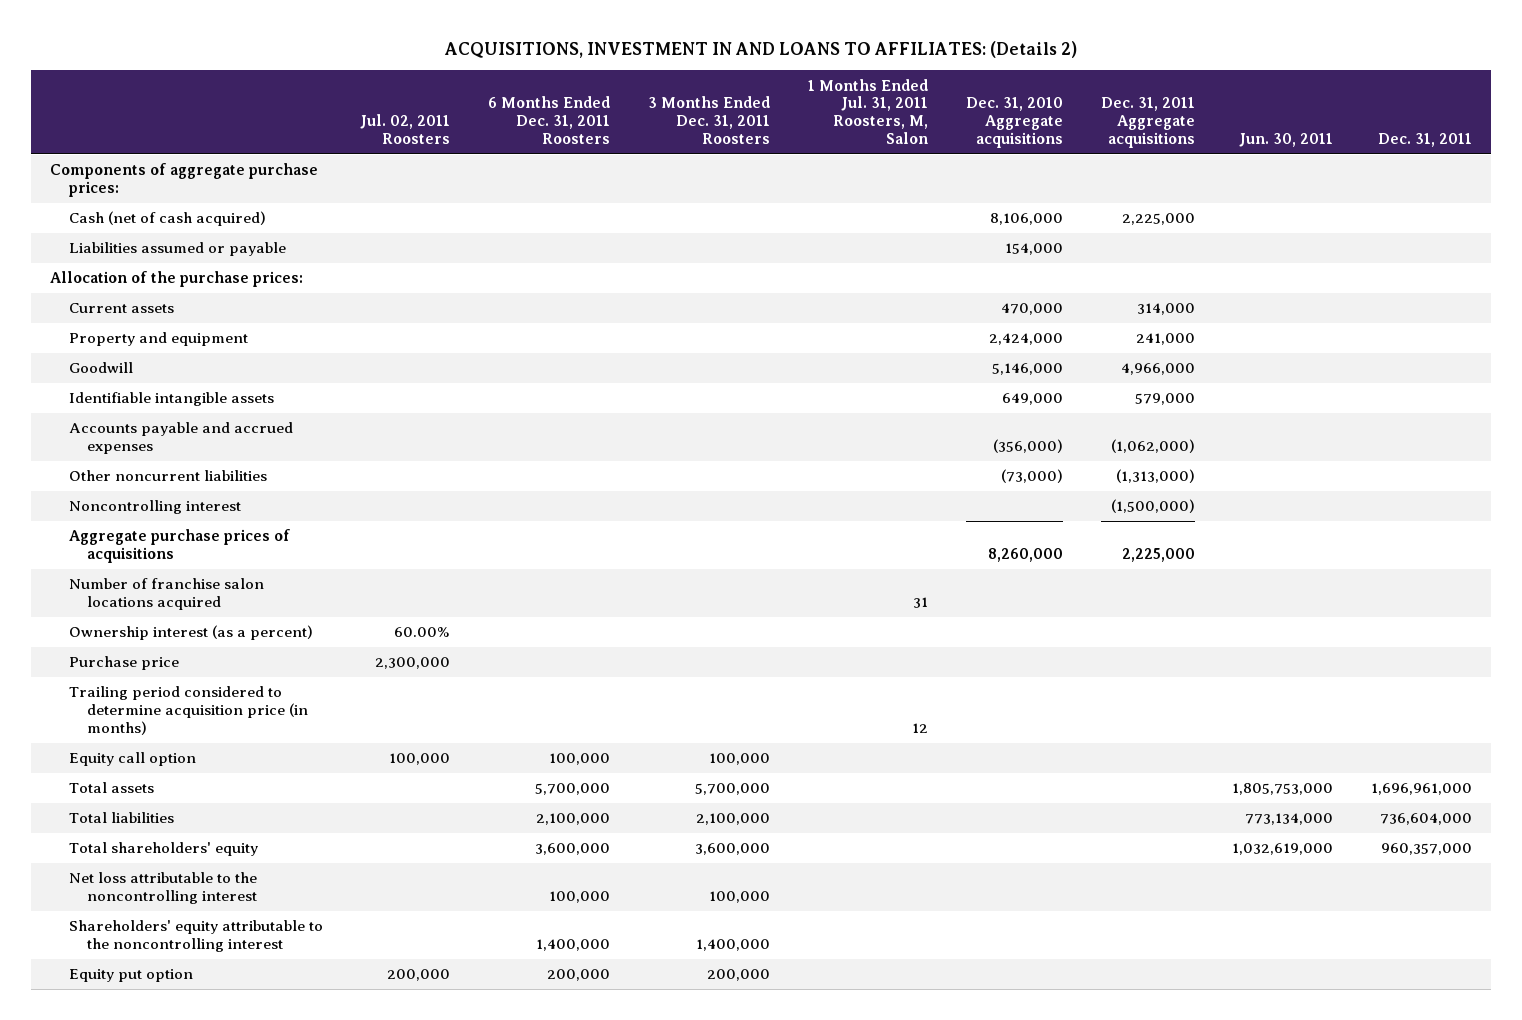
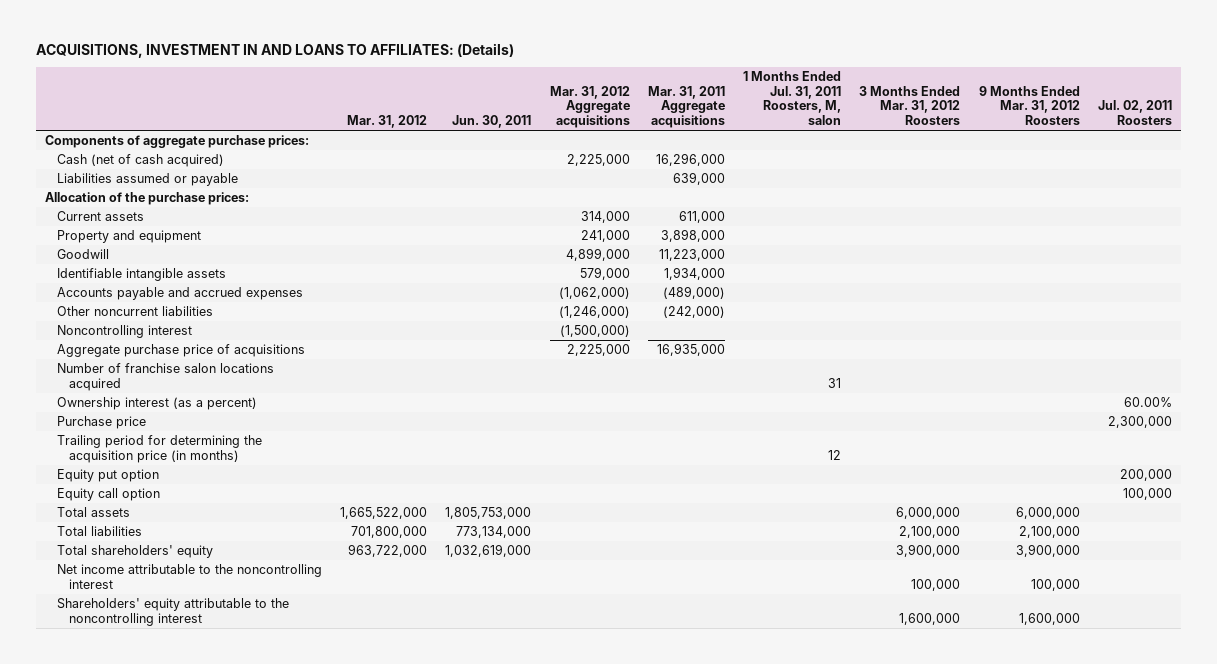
- ACQUISITIONS, INVESTMENT IN AND LOANS TO AFFILIATES: (Details 2)
+ ACQUISITIONS, INVESTMENT IN AND LOANS TO AFFILIATES: (Details)
- | Jul. 02, 2011 Roosters | 6 Months Ended Dec. 31, 2011 Roosters | 3 Months Ended Dec. 31, 2011 Roosters | 1 Months Ended Jul. 31, 2011 Roosters, M, Salon | Dec. 31, 2010 Aggregate acquisitions | Dec. 31, 2011 Aggregate acquisitions | Jun. 30, 2011 | Dec. 31, 2011
+ | Mar. 31, 2012 | Jun. 30, 2011 | Mar. 31, 2012 Aggregate acquisitions | Mar. 31, 2011 Aggregate acquisitions | 1 Months Ended Jul. 31, 2011 Roosters, M, salon | 3 Months Ended Mar. 31, 2012 Roosters | 9 Months Ended Mar. 31, 2012 Roosters | Jul. 02, 2011 Roosters
- Aggregate purchase prices of acquisitions | | | | | 8,260,000 | 2,225,000 | |
+ Aggregate purchase price of acquisitions | | | 2,225,000 | 16,935,000 | | | |
- Trailing period considered to determine acquisition price (in months) | | | | 12 | | | |
+ Trailing period for determining the acquisition price (in months) | | | | | 12 | | |
moved up: Equity put option | | | | | | | | 200,000
- Net loss attributable to the noncontrolling interest | | 100,000 | 100,000 | | | | |
+ Net income attributable to the noncontrolling interest | | | | | | 100,000 | 100,000 |

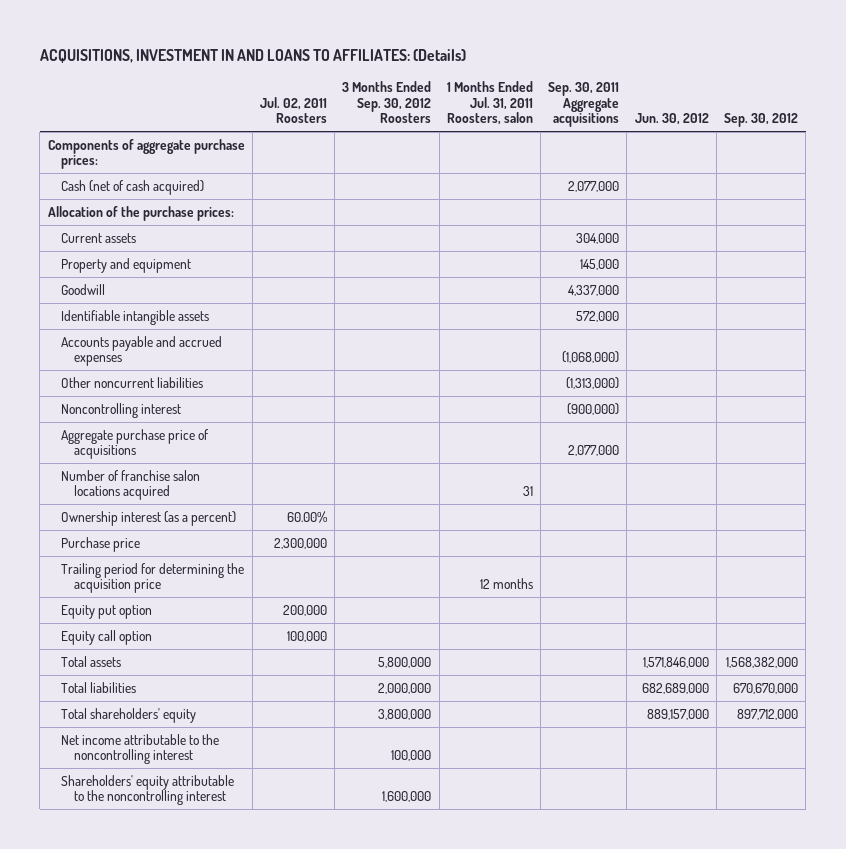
- | Mar. 31, 2012 | Jun. 30, 2011 | Mar. 31, 2012 Aggregate acquisitions | Mar. 31, 2011 Aggregate acquisitions | 1 Months Ended Jul. 31, 2011 Roosters, M, salon | 3 Months Ended Mar. 31, 2012 Roosters | 9 Months Ended Mar. 31, 2012 Roosters | Jul. 02, 2011 Roosters
+ | Jul. 02, 2011 Roosters | 3 Months Ended Sep. 30, 2012 Roosters | 1 Months Ended Jul. 31, 2011 Roosters, salon | Sep. 30, 2011 Aggregate acquisitions | Jun. 30, 2012 | Sep. 30, 2012
- Liabilities assumed or payable | | | | 639,000 | | | |
- Trailing period for determining the acquisition price (in months) | | | | | 12 | | |
+ Trailing period for determining the acquisition price | | | 12 months | | |

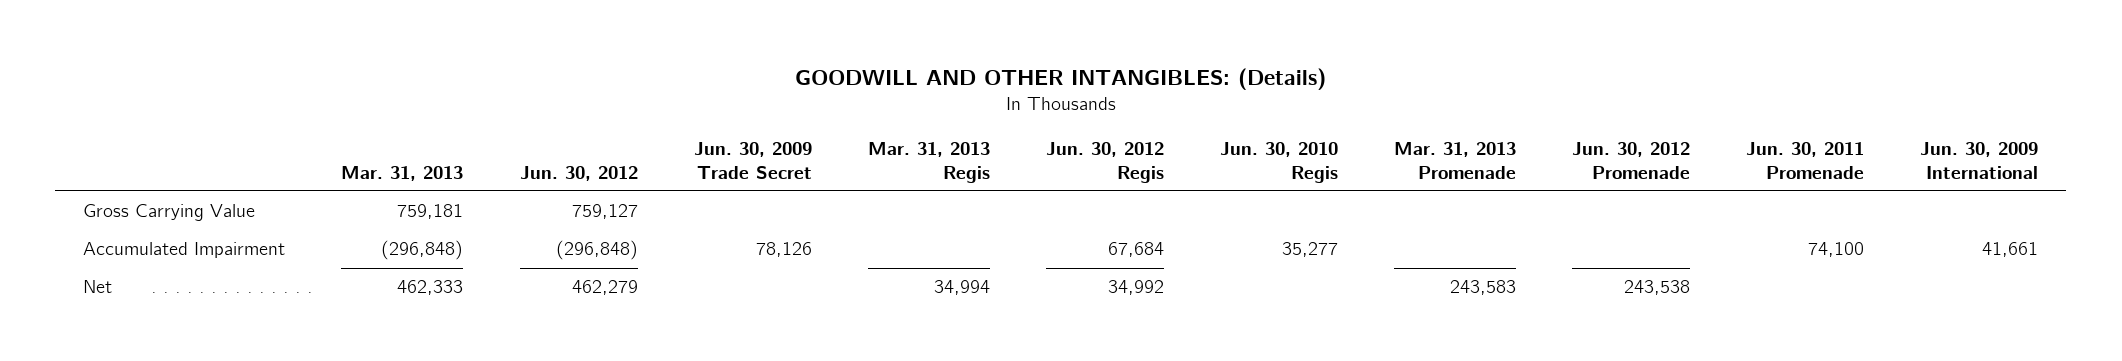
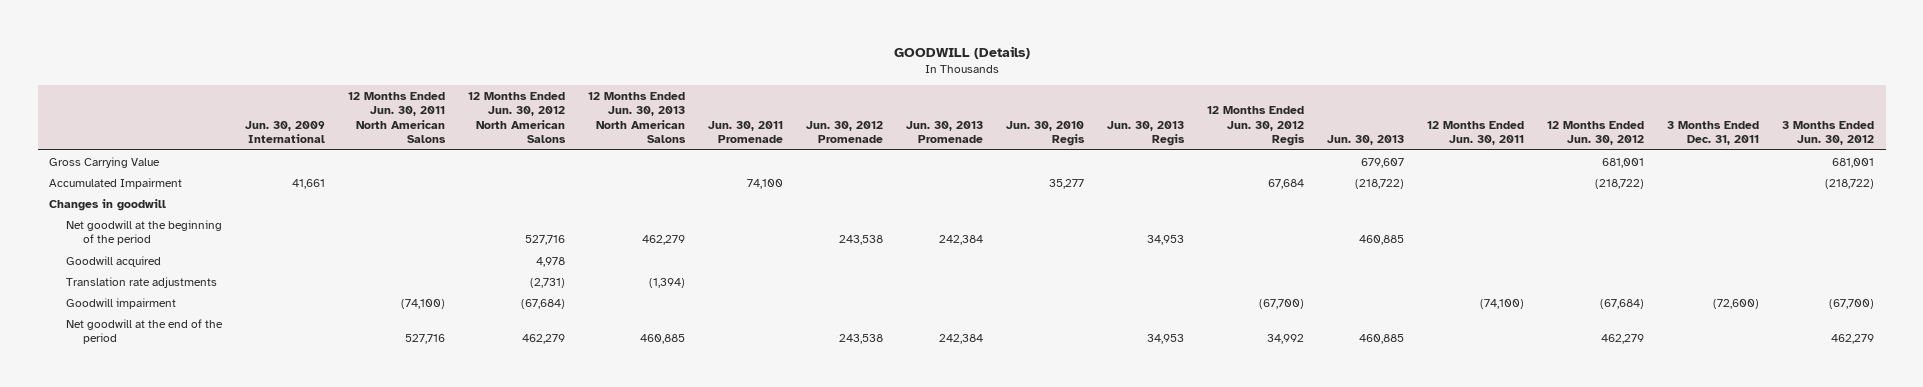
- GOODWILL AND OTHER INTANGIBLES: (Details)
+ GOODWILL (Details)
- | Mar. 31, 2013 | Jun. 30, 2012 | Jun. 30, 2009 Trade Secret | Mar. 31, 2013 Regis | Jun. 30, 2012 Regis | Jun. 30, 2010 Regis | Mar. 31, 2013 Promenade | Jun. 30, 2012 Promenade | Jun. 30, 2011 Promenade | Jun. 30, 2009 International
+ | Jun. 30, 2009 International | 12 Months Ended Jun. 30, 2011 North American Salons | 12 Months Ended Jun. 30, 2012 North American Salons | 12 Months Ended Jun. 30, 2013 North American Salons | Jun. 30, 2011 Promenade | Jun. 30, 2012 Promenade | Jun. 30, 2013 Promenade | Jun. 30, 2010 Regis | Jun. 30, 2013 Regis | 12 Months Ended Jun. 30, 2012 Regis | Jun. 30, 2013 | 12 Months Ended Jun. 30, 2011 | 12 Months Ended Jun. 30, 2012 | 3 Months Ended Dec. 31, 2011 | 3 Months Ended Jun. 30, 2012
- Net | 462,333 | 462,279 | | 34,994 | 34,992 | | 243,583 | 243,538 | |
+ Changes in goodwill
+ Net goodwill at the beginning of the period | | | 527,716 | 462,279 | | 243,538 | 242,384 | | 34,953 | | 460,885 | | | |
+ Goodwill acquired | | | 4,978 | | | | | | | | | | | |
+ Translation rate adjustments | | | (2,731) | (1,394) | | | | | | | | | | |
+ Goodwill impairment | | (74,100) | (67,684) | | | | | | | (67,700) | | (74,100) | (67,684) | (72,600) | (67,700)
+ Net goodwill at the end of the period | | 527,716 | 462,279 | 460,885 | | 243,538 | 242,384 | | 34,953 | 34,992 | 460,885 | | 462,279 | | 462,279

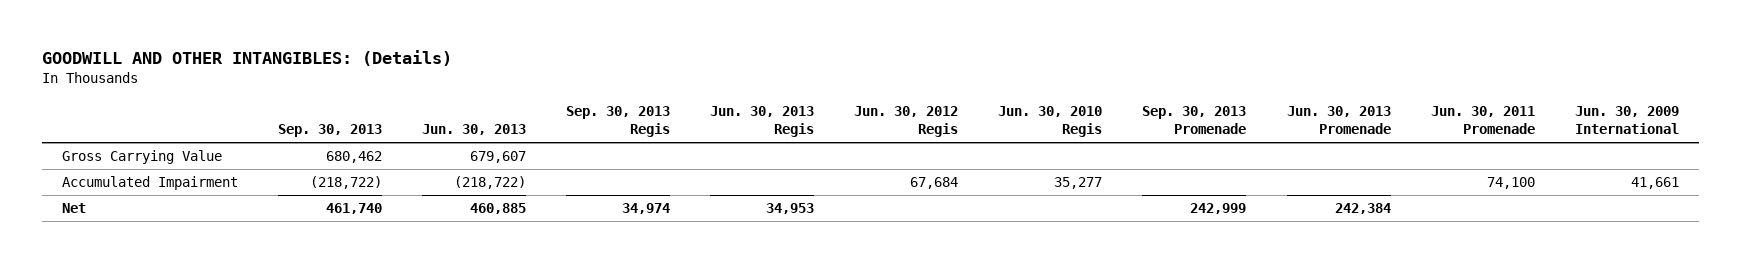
- GOODWILL (Details)
+ GOODWILL AND OTHER INTANGIBLES: (Details)
- | Jun. 30, 2009 International | 12 Months Ended Jun. 30, 2011 North American Salons | 12 Months Ended Jun. 30, 2012 North American Salons | 12 Months Ended Jun. 30, 2013 North American Salons | Jun. 30, 2011 Promenade | Jun. 30, 2012 Promenade | Jun. 30, 2013 Promenade | Jun. 30, 2010 Regis | Jun. 30, 2013 Regis | 12 Months Ended Jun. 30, 2012 Regis | Jun. 30, 2013 | 12 Months Ended Jun. 30, 2011 | 12 Months Ended Jun. 30, 2012 | 3 Months Ended Dec. 31, 2011 | 3 Months Ended Jun. 30, 2012
+ | Sep. 30, 2013 | Jun. 30, 2013 | Sep. 30, 2013 Regis | Jun. 30, 2013 Regis | Jun. 30, 2012 Regis | Jun. 30, 2010 Regis | Sep. 30, 2013 Promenade | Jun. 30, 2013 Promenade | Jun. 30, 2011 Promenade | Jun. 30, 2009 International
- Changes in goodwill
- Net goodwill at the beginning of the period | | | 527,716 | 462,279 | | 243,538 | 242,384 | | 34,953 | | 460,885 | | | |
- Goodwill acquired | | | 4,978 | | | | | | | | | | | |
- Translation rate adjustments | | | (2,731) | (1,394) | | | | | | | | | | |
- Goodwill impairment | | (74,100) | (67,684) | | | | | | | (67,700) | | (74,100) | (67,684) | (72,600) | (67,700)
- Net goodwill at the end of the period | | 527,716 | 462,279 | 460,885 | | 243,538 | 242,384 | | 34,953 | 34,992 | 460,885 | | 462,279 | | 462,279
+ Net | 461,740 | 460,885 | 34,974 | 34,953 | | | 242,999 | 242,384 | |

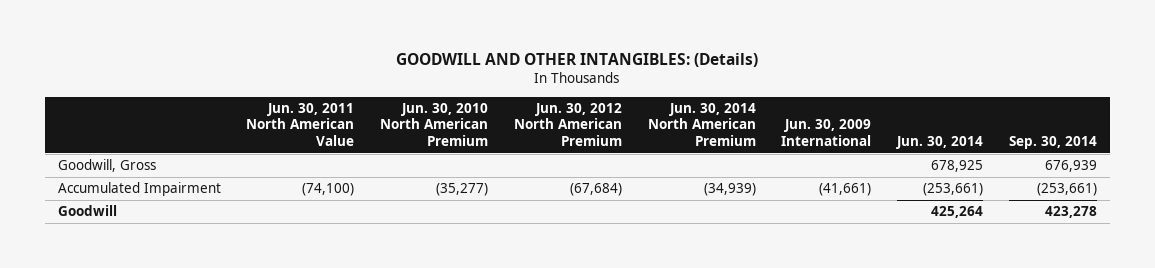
- | Sep. 30, 2013 | Jun. 30, 2013 | Sep. 30, 2013 Regis | Jun. 30, 2013 Regis | Jun. 30, 2012 Regis | Jun. 30, 2010 Regis | Sep. 30, 2013 Promenade | Jun. 30, 2013 Promenade | Jun. 30, 2011 Promenade | Jun. 30, 2009 International
+ | Jun. 30, 2011 North American Value | Jun. 30, 2010 North American Premium | Jun. 30, 2012 North American Premium | Jun. 30, 2014 North American Premium | Jun. 30, 2009 International | Jun. 30, 2014 | Sep. 30, 2014
- Gross Carrying Value | 680,462 | 679,607 | | | | | | | |
- Accumulated Impairment | (218,722) | (218,722) | | | 67,684 | 35,277 | | | 74,100 | 41,661
- Net | 461,740 | 460,885 | 34,974 | 34,953 | | | 242,999 | 242,384 | |
+ Goodwill, Gross | | | | | | 678,925 | 676,939
+ Accumulated Impairment | (74,100) | (35,277) | (67,684) | (34,939) | (41,661) | (253,661) | (253,661)
+ Goodwill | | | | | | 425,264 | 423,278

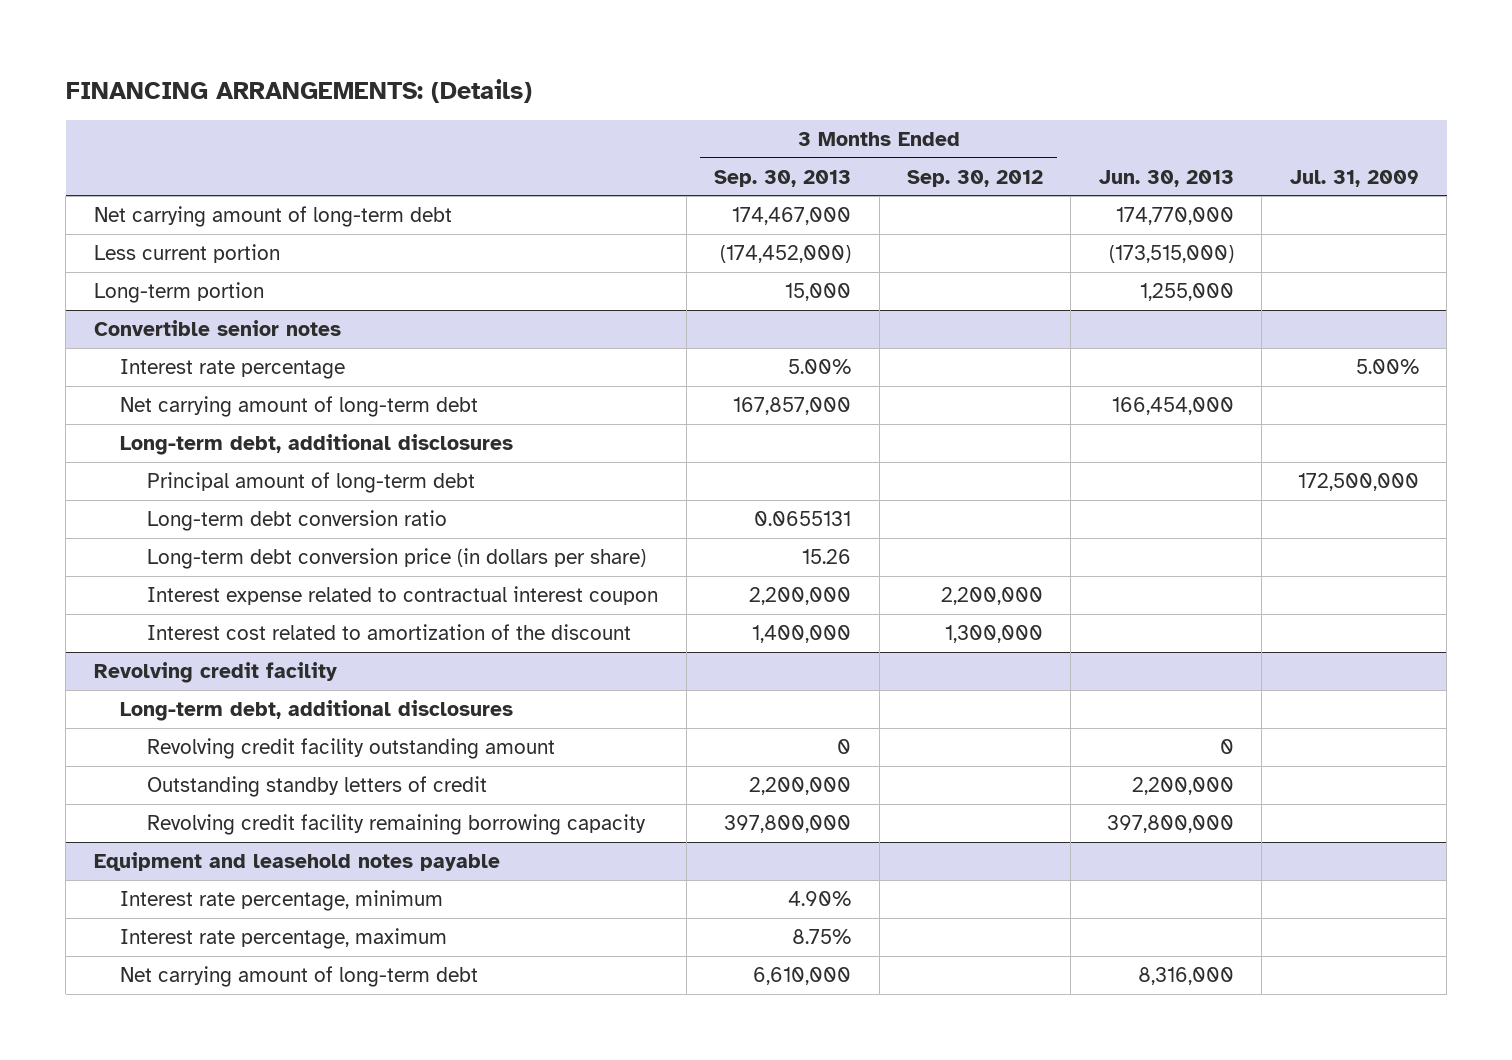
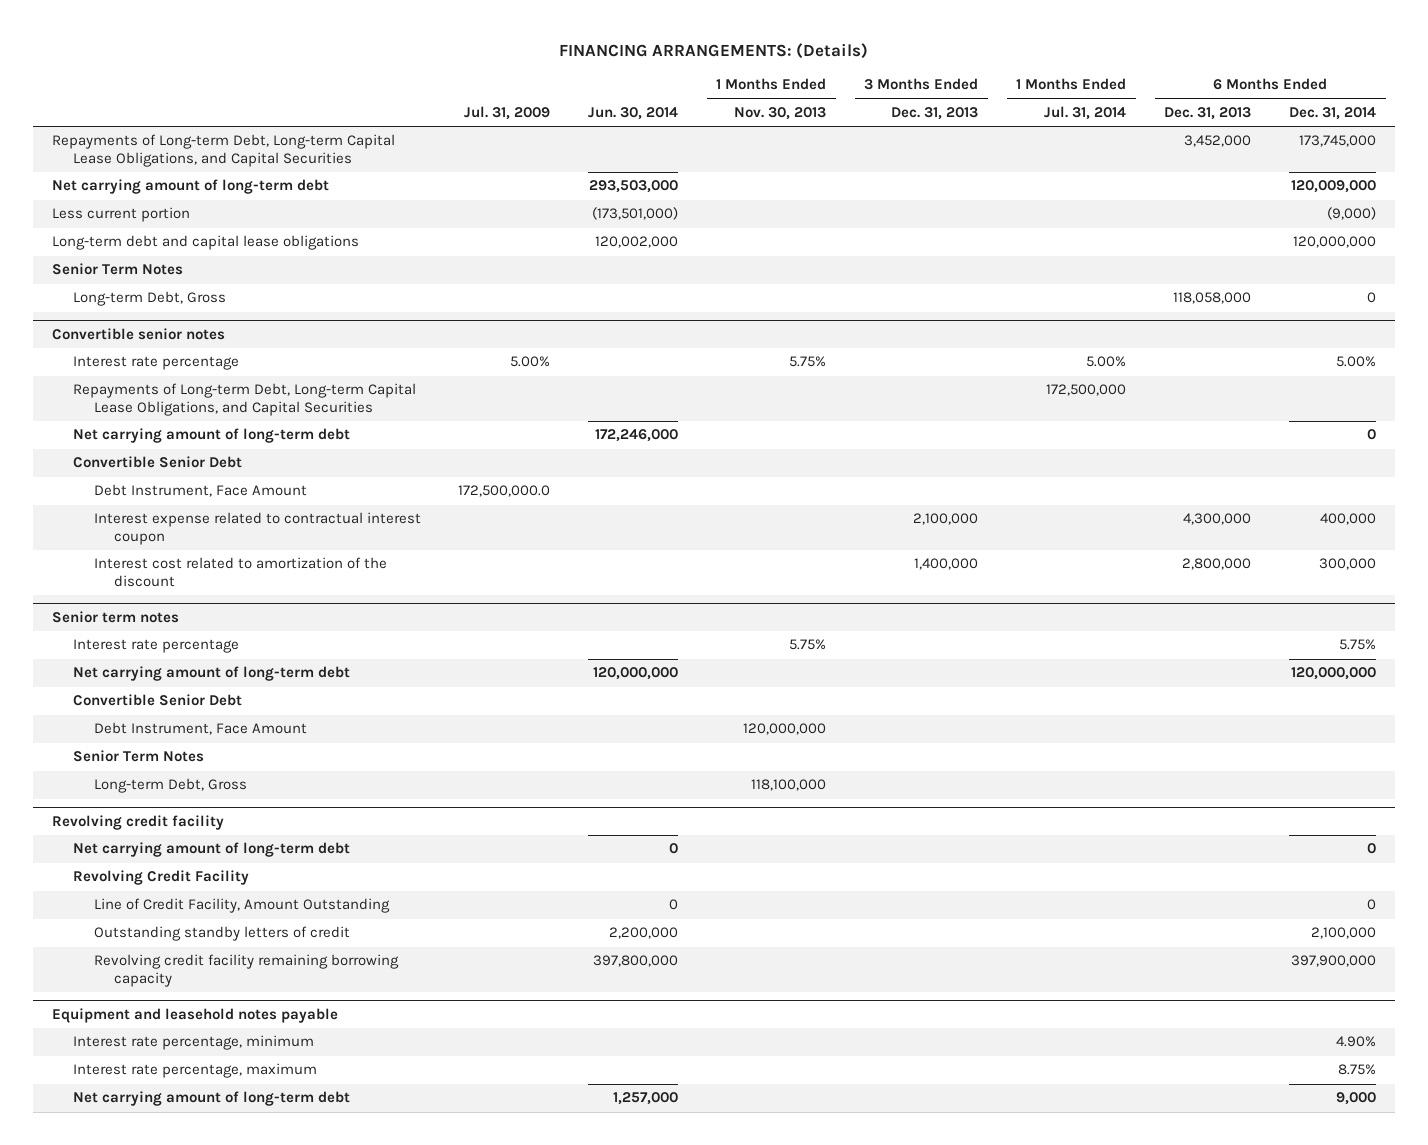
- | 3 Months Ended Sep. 30, 2013 | 3 Months Ended Sep. 30, 2012 | Jun. 30, 2013 | Jul. 31, 2009
+ | Jul. 31, 2009 | Jun. 30, 2014 | 1 Months Ended Nov. 30, 2013 | 3 Months Ended Dec. 31, 2013 | 1 Months Ended Jul. 31, 2014 | 6 Months Ended Dec. 31, 2013 | 6 Months Ended Dec. 31, 2014
+ Repayments of Long-term Debt, Long-term Capital Lease Obligations, and Capital Securities | | | | | | 3,452,000 | 173,745,000
- Long-term portion | 15,000 | | 1,255,000 |
+ Long-term debt and capital lease obligations | | 120,002,000 | | | | | 120,000,000
+ Senior Term Notes
+ Long-term Debt, Gross | | | | | | 118,058,000 | 0
@ Convertible senior notes
+ Repayments of Long-term Debt, Long-term Capital Lease Obligations, and Capital Securities | | | | | 172,500,000 | |
- Long-term debt, additional disclosures
- Principal amount of long-term debt | | | | 172,500,000
- Long-term debt conversion ratio | 0.0655131 | | |
- Long-term debt conversion price (in dollars per share) | 15.26 | | |
+ Convertible Senior Debt
+ Debt Instrument, Face Amount | 172,500,000.0 | | | | | |
+ Senior term notes
+ Interest rate percentage | | | 5.75% | | | | 5.75%
+ Net carrying amount of long-term debt | | 120,000,000 | | | | | 120,000,000
+ Convertible Senior Debt
+ Debt Instrument, Face Amount | | | 120,000,000 | | | |
+ Senior Term Notes
+ Long-term Debt, Gross | | | 118,100,000 | | | |
@ Revolving credit facility
- Long-term debt, additional disclosures
- Revolving credit facility outstanding amount | 0 | | 0 |
+ Net carrying amount of long-term debt | | 0 | | | | | 0
+ Revolving Credit Facility
+ Line of Credit Facility, Amount Outstanding | | 0 | | | | | 0

